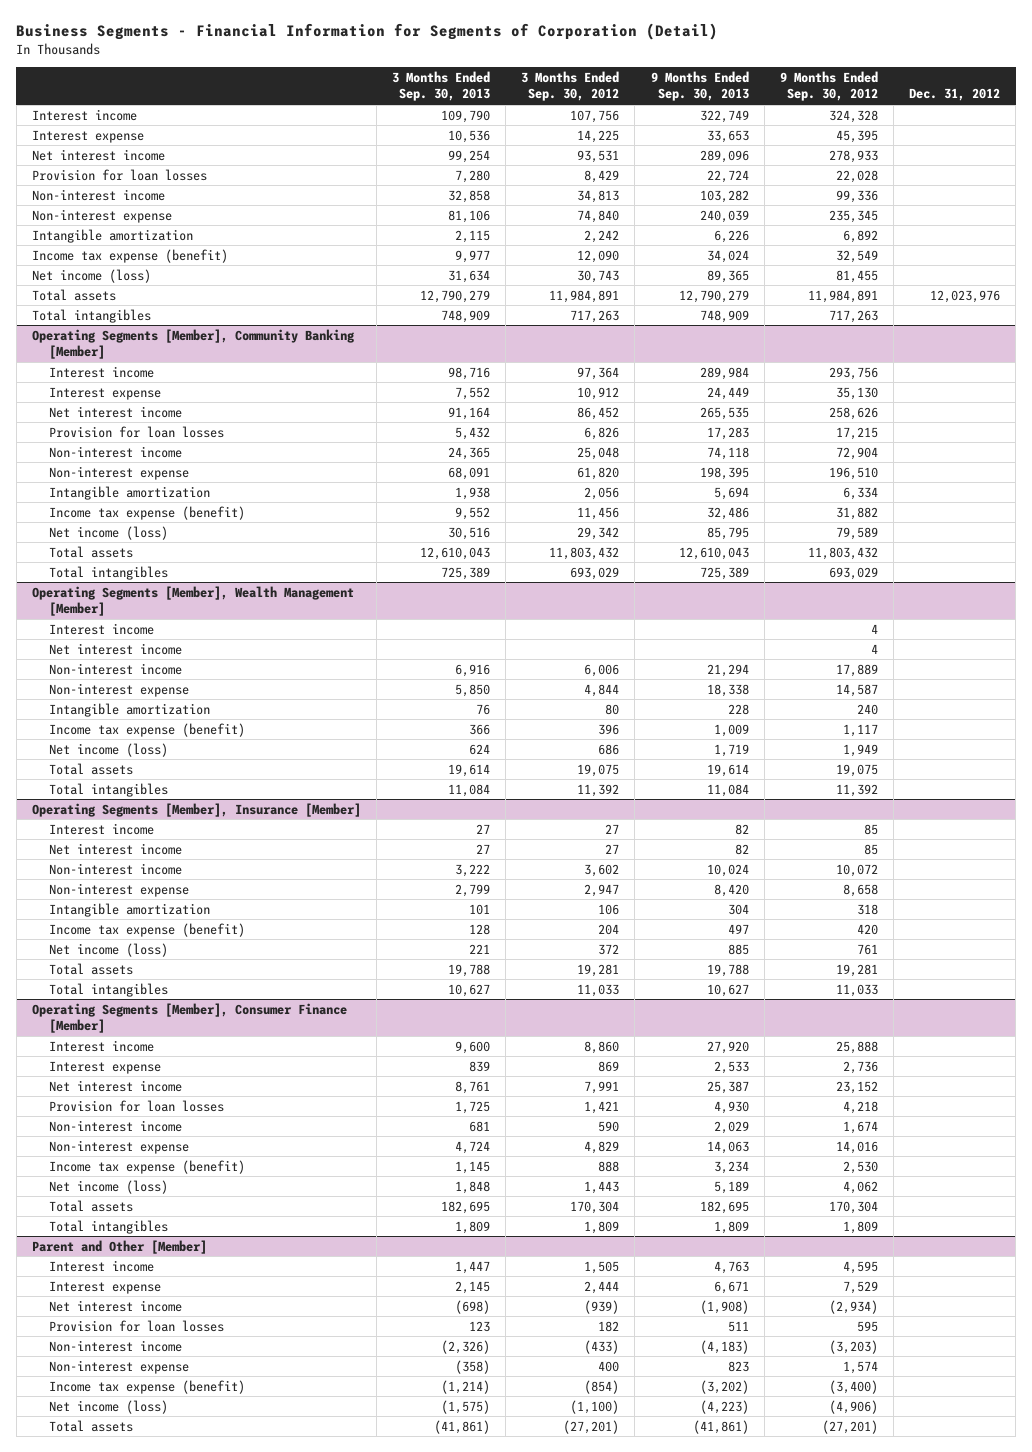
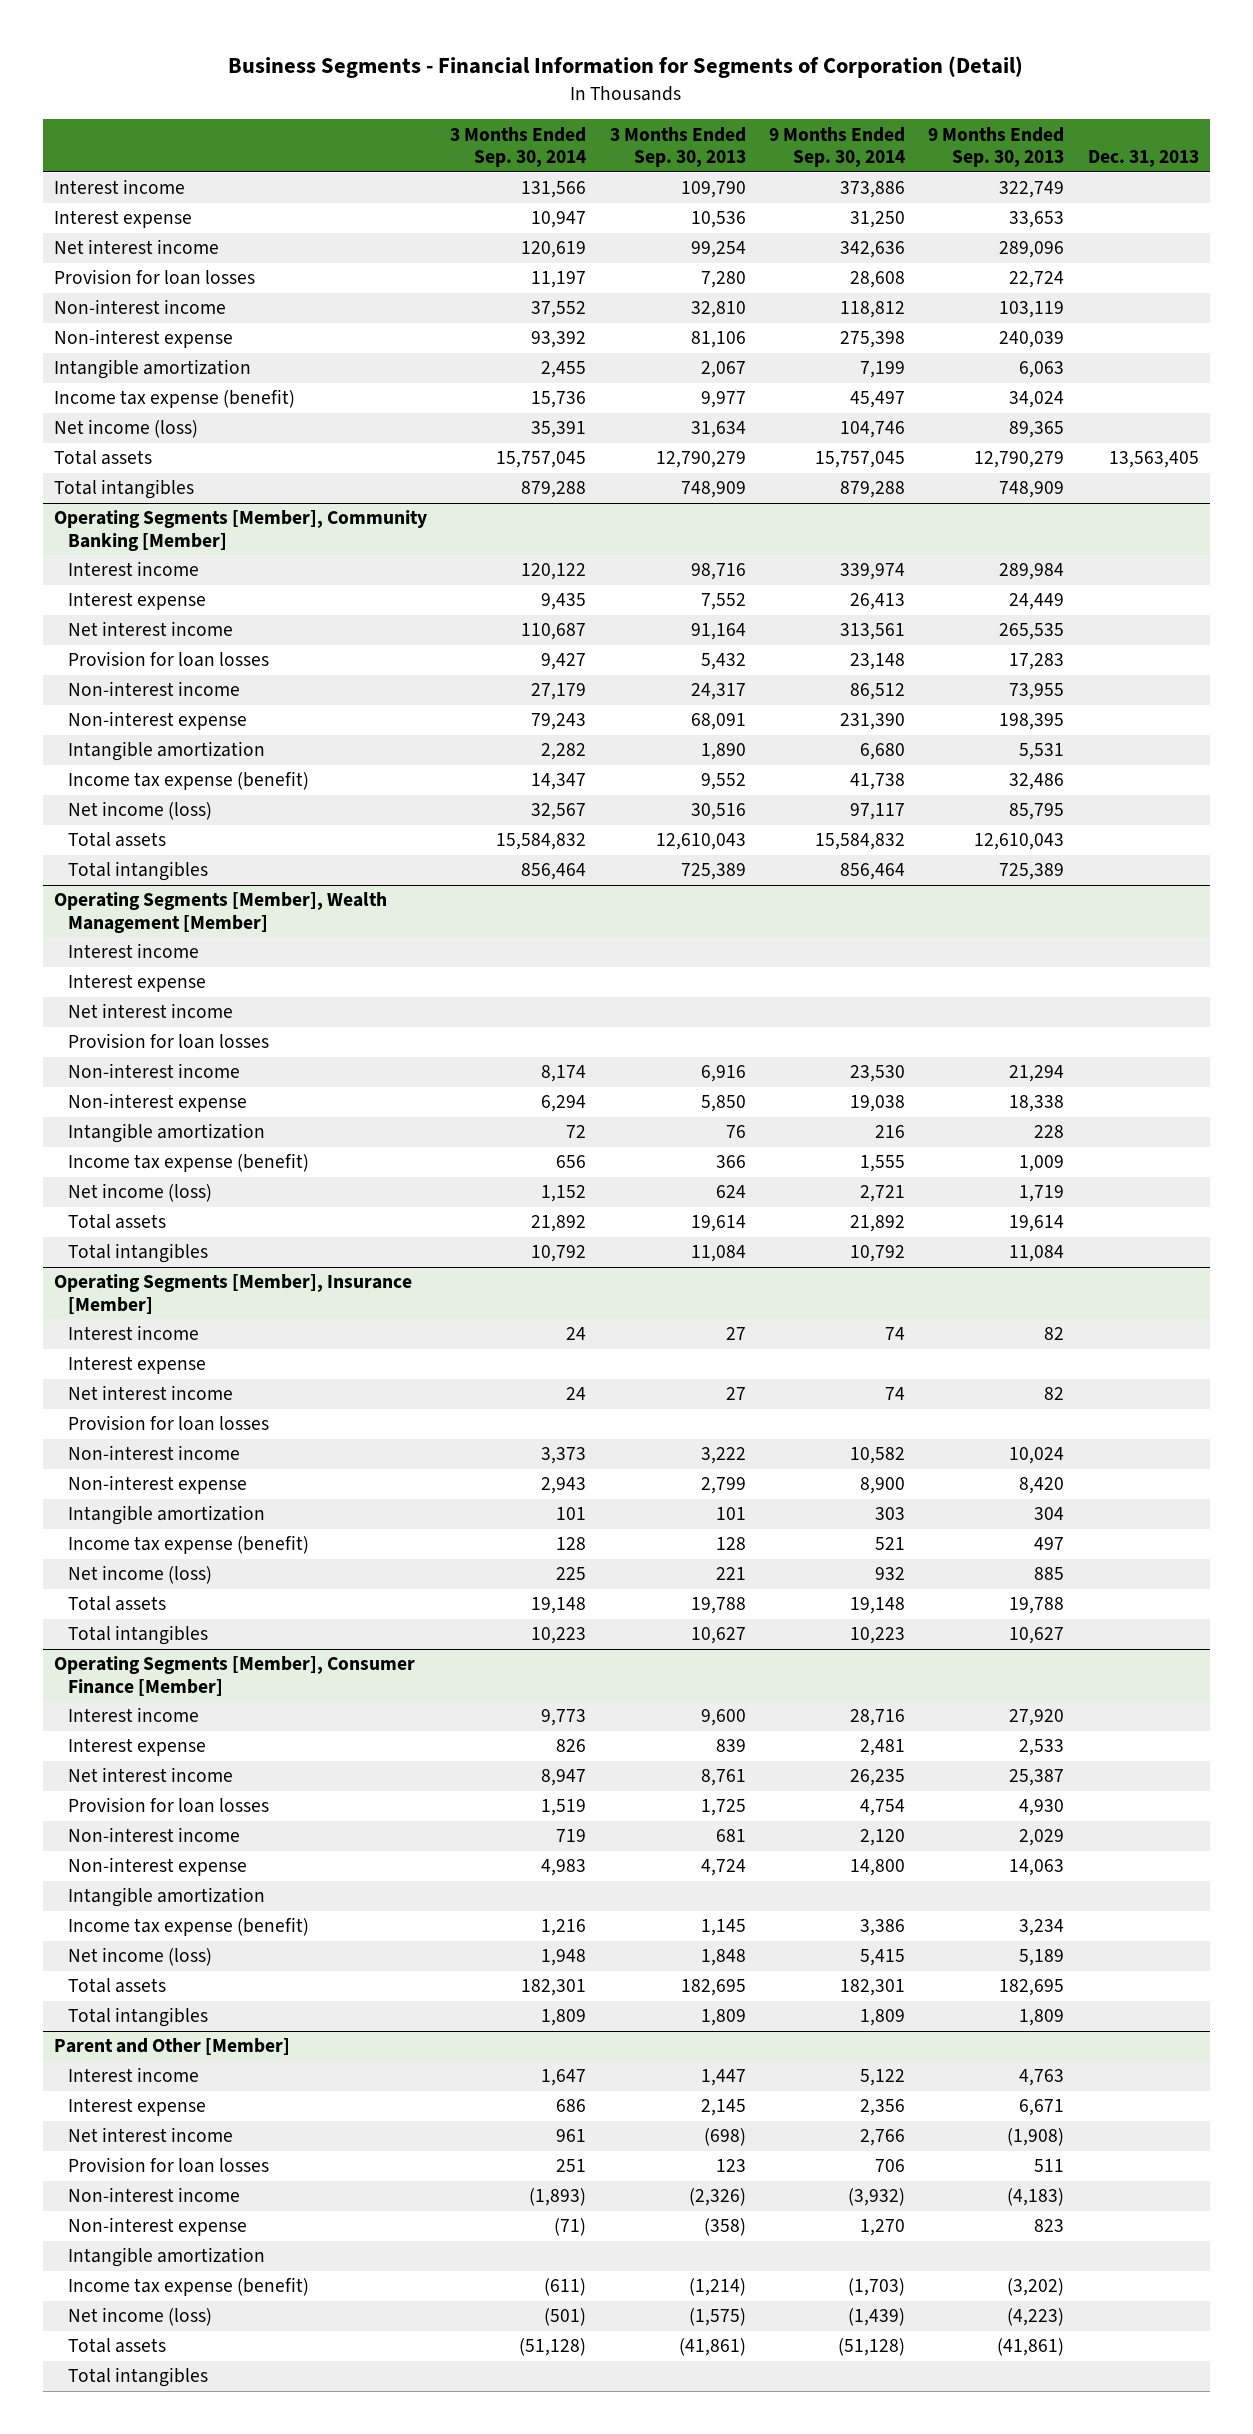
- | 3 Months Ended Sep. 30, 2013 | 3 Months Ended Sep. 30, 2012 | 9 Months Ended Sep. 30, 2013 | 9 Months Ended Sep. 30, 2012 | Dec. 31, 2012
+ | 3 Months Ended Sep. 30, 2014 | 3 Months Ended Sep. 30, 2013 | 9 Months Ended Sep. 30, 2014 | 9 Months Ended Sep. 30, 2013 | Dec. 31, 2013
- Non-interest income | 32,858 | 34,813 | 103,282 | 99,336 |
+ Non-interest income | 37,552 | 32,810 | 118,812 | 103,119 |
- Intangible amortization | 2,115 | 2,242 | 6,226 | 6,892 |
+ Intangible amortization | 2,455 | 2,067 | 7,199 | 6,063 |
@ Operating Segments [Member], Community Banking [Member]
- Non-interest income | 24,365 | 25,048 | 74,118 | 72,904 |
+ Non-interest income | 27,179 | 24,317 | 86,512 | 73,955 |
- Intangible amortization | 1,938 | 2,056 | 5,694 | 6,334 |
+ Intangible amortization | 2,282 | 1,890 | 6,680 | 5,531 |
@ Operating Segments [Member], Wealth Management [Member]
+ Interest expense
+ Provision for loan losses
@ Operating Segments [Member], Insurance [Member]
+ Interest expense
+ Provision for loan losses
@ Operating Segments [Member], Consumer Finance [Member]
+ Intangible amortization
@ Parent and Other [Member]
+ Intangible amortization
+ Total intangibles

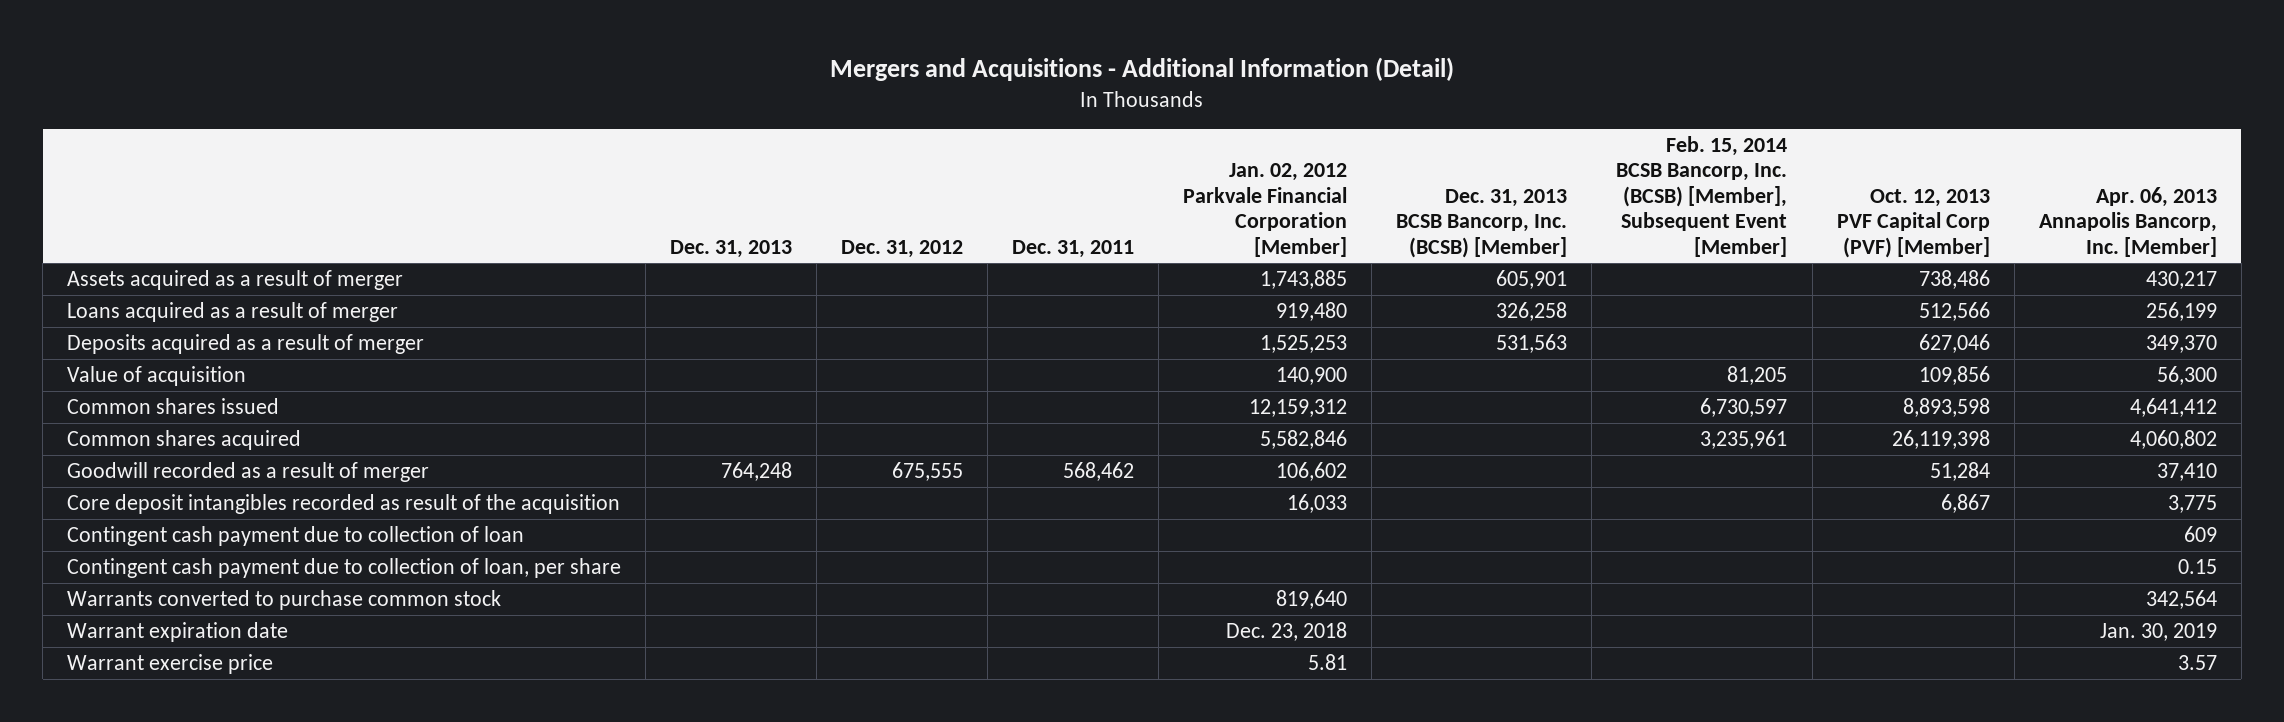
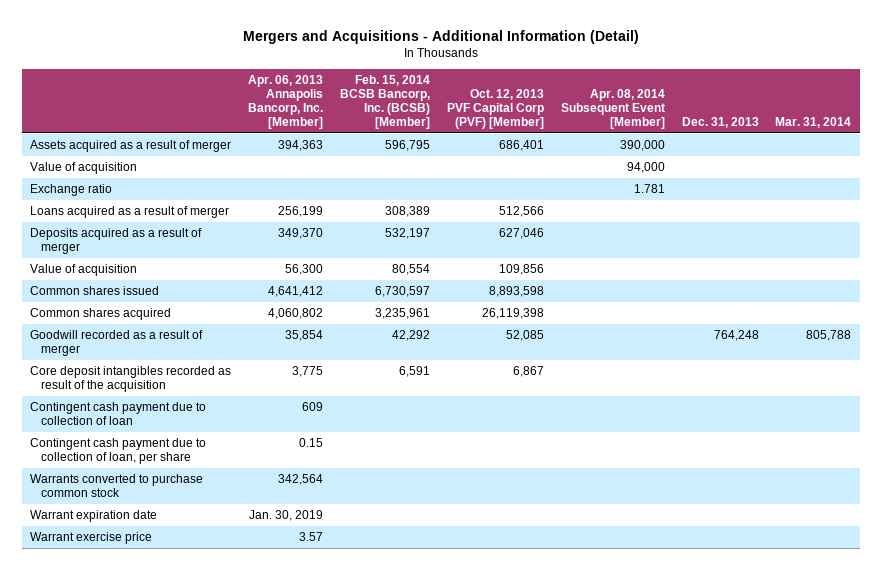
- | Dec. 31, 2013 | Dec. 31, 2012 | Dec. 31, 2011 | Jan. 02, 2012 Parkvale Financial Corporation [Member] | Dec. 31, 2013 BCSB Bancorp, Inc. (BCSB) [Member] | Feb. 15, 2014 BCSB Bancorp, Inc. (BCSB) [Member], Subsequent Event [Member] | Oct. 12, 2013 PVF Capital Corp (PVF) [Member] | Apr. 06, 2013 Annapolis Bancorp, Inc. [Member]
+ | Apr. 06, 2013 Annapolis Bancorp, Inc. [Member] | Feb. 15, 2014 BCSB Bancorp, Inc. (BCSB) [Member] | Oct. 12, 2013 PVF Capital Corp (PVF) [Member] | Apr. 08, 2014 Subsequent Event [Member] | Dec. 31, 2013 | Mar. 31, 2014
- Assets acquired as a result of merger | | | | 1,743,885 | 605,901 | | 738,486 | 430,217
+ Assets acquired as a result of merger | 394,363 | 596,795 | 686,401 | 390,000 | |
+ Value of acquisition | | | | 94,000 | |
+ Exchange ratio | | | | 1.781 | |
- Goodwill recorded as a result of merger | 764,248 | 675,555 | 568,462 | 106,602 | | | 51,284 | 37,410
+ Goodwill recorded as a result of merger | 35,854 | 42,292 | 52,085 | | 764,248 | 805,788

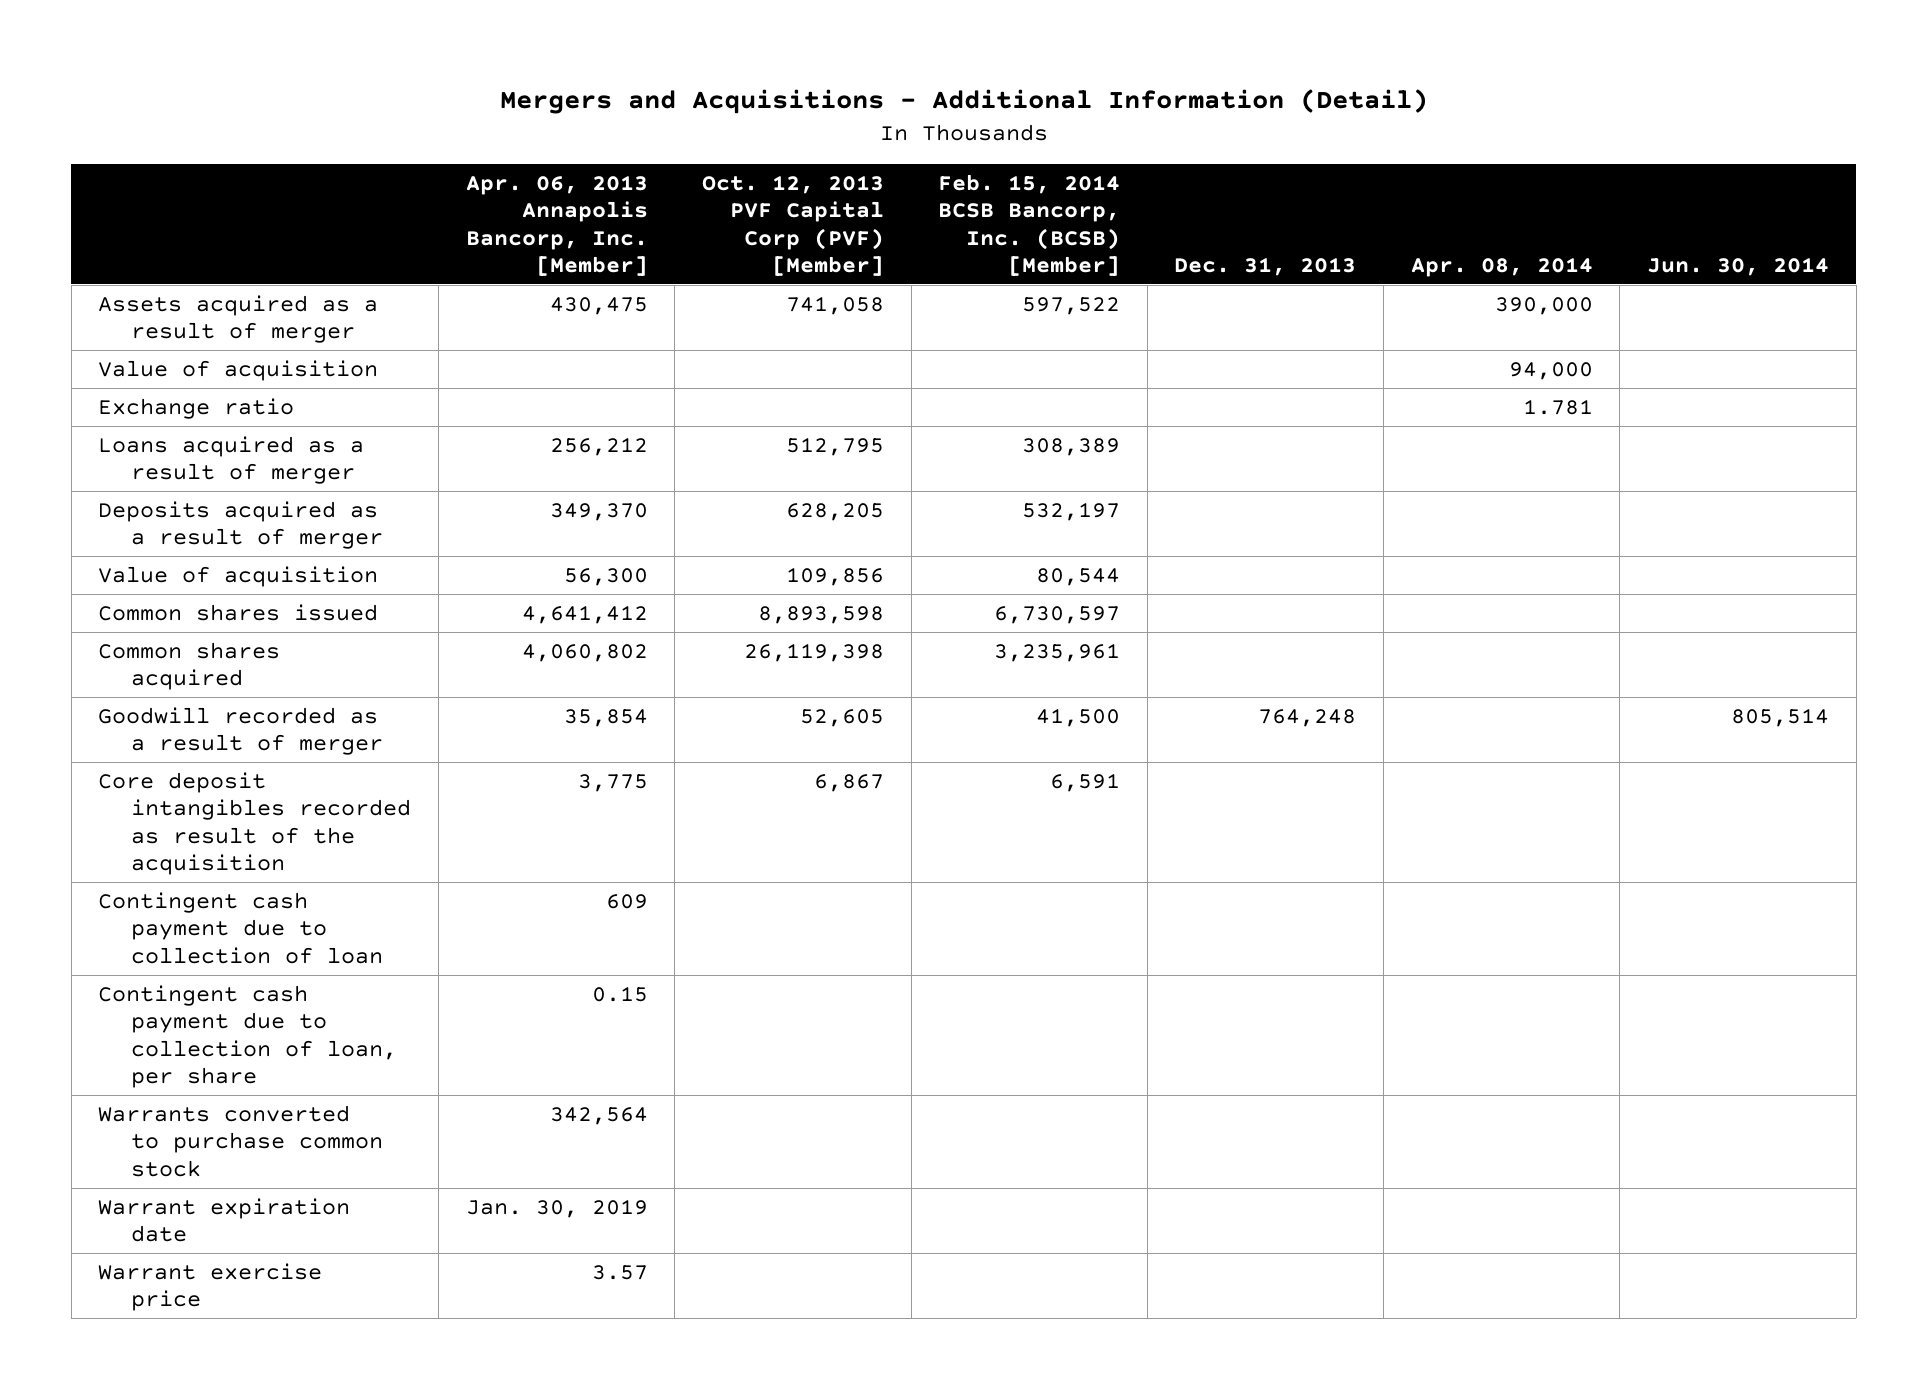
- | Apr. 06, 2013 Annapolis Bancorp, Inc. [Member] | Feb. 15, 2014 BCSB Bancorp, Inc. (BCSB) [Member] | Oct. 12, 2013 PVF Capital Corp (PVF) [Member] | Apr. 08, 2014 Subsequent Event [Member] | Dec. 31, 2013 | Mar. 31, 2014
+ | Apr. 06, 2013 Annapolis Bancorp, Inc. [Member] | Oct. 12, 2013 PVF Capital Corp (PVF) [Member] | Feb. 15, 2014 BCSB Bancorp, Inc. (BCSB) [Member] | Dec. 31, 2013 | Apr. 08, 2014 | Jun. 30, 2014
- Assets acquired as a result of merger | 394,363 | 596,795 | 686,401 | 390,000 | |
+ Assets acquired as a result of merger | 430,475 | 741,058 | 597,522 | | 390,000 |
- Loans acquired as a result of merger | 256,199 | 308,389 | 512,566 | | |
- Deposits acquired as a result of merger | 349,370 | 532,197 | 627,046 | | |
- Value of acquisition | 56,300 | 80,554 | 109,856 | | |
+ Loans acquired as a result of merger | 256,212 | 512,795 | 308,389 | | |
+ Deposits acquired as a result of merger | 349,370 | 628,205 | 532,197 | | |
+ Value of acquisition | 56,300 | 109,856 | 80,544 | | |
- Goodwill recorded as a result of merger | 35,854 | 42,292 | 52,085 | | 764,248 | 805,788
+ Goodwill recorded as a result of merger | 35,854 | 52,605 | 41,500 | 764,248 | | 805,514

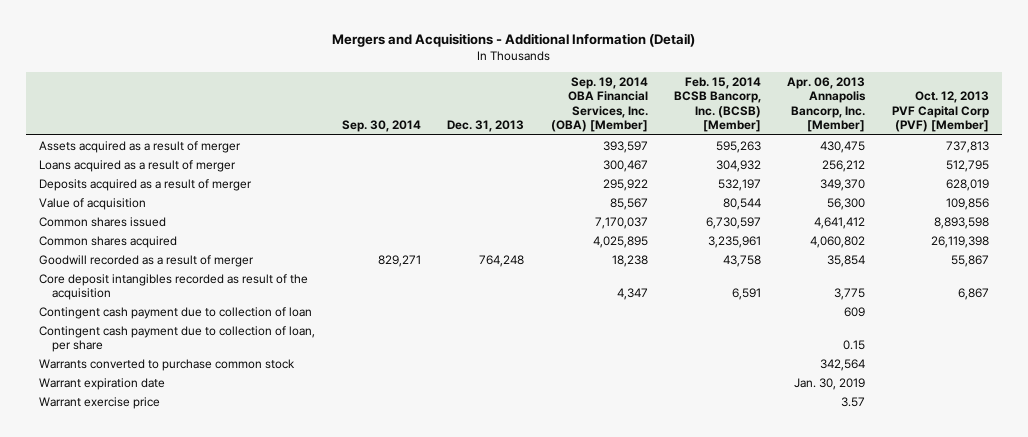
- | Apr. 06, 2013 Annapolis Bancorp, Inc. [Member] | Oct. 12, 2013 PVF Capital Corp (PVF) [Member] | Feb. 15, 2014 BCSB Bancorp, Inc. (BCSB) [Member] | Dec. 31, 2013 | Apr. 08, 2014 | Jun. 30, 2014
+ | Sep. 30, 2014 | Dec. 31, 2013 | Sep. 19, 2014 OBA Financial Services, Inc. (OBA) [Member] | Feb. 15, 2014 BCSB Bancorp, Inc. (BCSB) [Member] | Apr. 06, 2013 Annapolis Bancorp, Inc. [Member] | Oct. 12, 2013 PVF Capital Corp (PVF) [Member]
- Assets acquired as a result of merger | 430,475 | 741,058 | 597,522 | | 390,000 |
- Value of acquisition | | | | | 94,000 |
- Exchange ratio | | | | | 1.781 |
- Loans acquired as a result of merger | 256,212 | 512,795 | 308,389 | | |
- Deposits acquired as a result of merger | 349,370 | 628,205 | 532,197 | | |
+ Assets acquired as a result of merger | | | 393,597 | 595,263 | 430,475 | 737,813
+ Loans acquired as a result of merger | | | 300,467 | 304,932 | 256,212 | 512,795
+ Deposits acquired as a result of merger | | | 295,922 | 532,197 | 349,370 | 628,019
- Goodwill recorded as a result of merger | 35,854 | 52,605 | 41,500 | 764,248 | | 805,514
+ Goodwill recorded as a result of merger | 829,271 | 764,248 | 18,238 | 43,758 | 35,854 | 55,867

